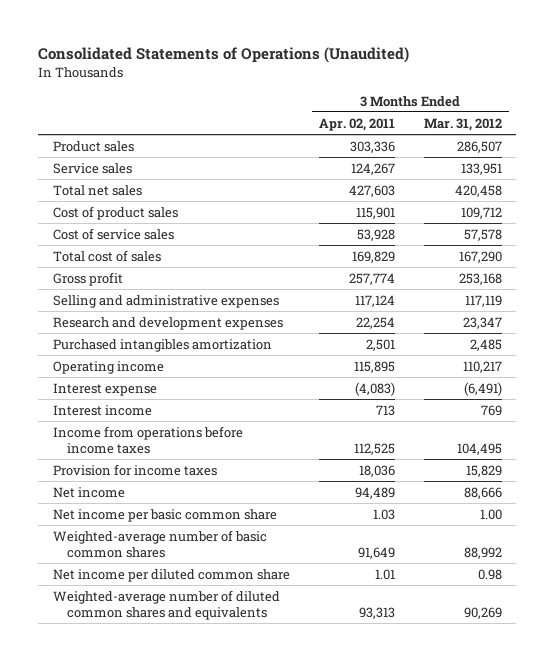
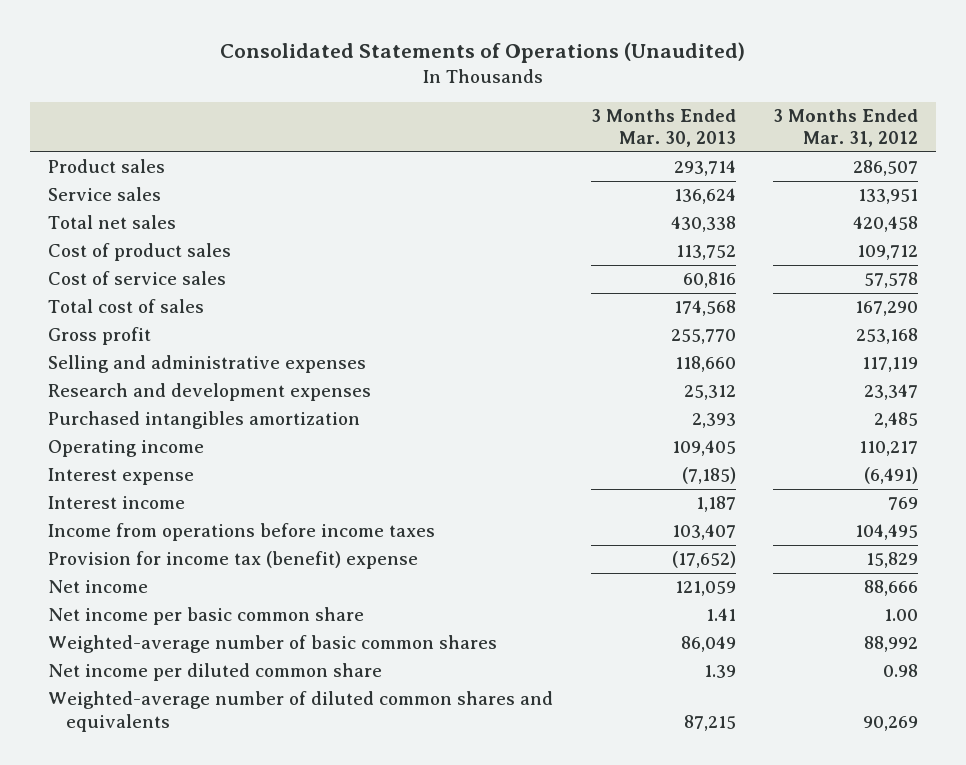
- | 3 Months Ended Apr. 02, 2011 | 3 Months Ended Mar. 31, 2012
+ | 3 Months Ended Mar. 30, 2013 | 3 Months Ended Mar. 31, 2012
- Provision for income taxes | 18,036 | 15,829
+ Provision for income tax (benefit) expense | (17,652) | 15,829

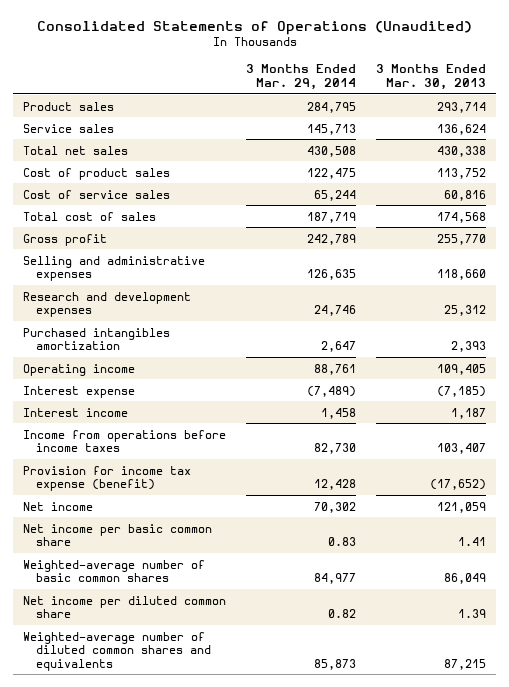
- | 3 Months Ended Mar. 30, 2013 | 3 Months Ended Mar. 31, 2012
+ | 3 Months Ended Mar. 29, 2014 | 3 Months Ended Mar. 30, 2013
- Provision for income tax (benefit) expense | (17,652) | 15,829
+ Provision for income tax expense (benefit) | 12,428 | (17,652)

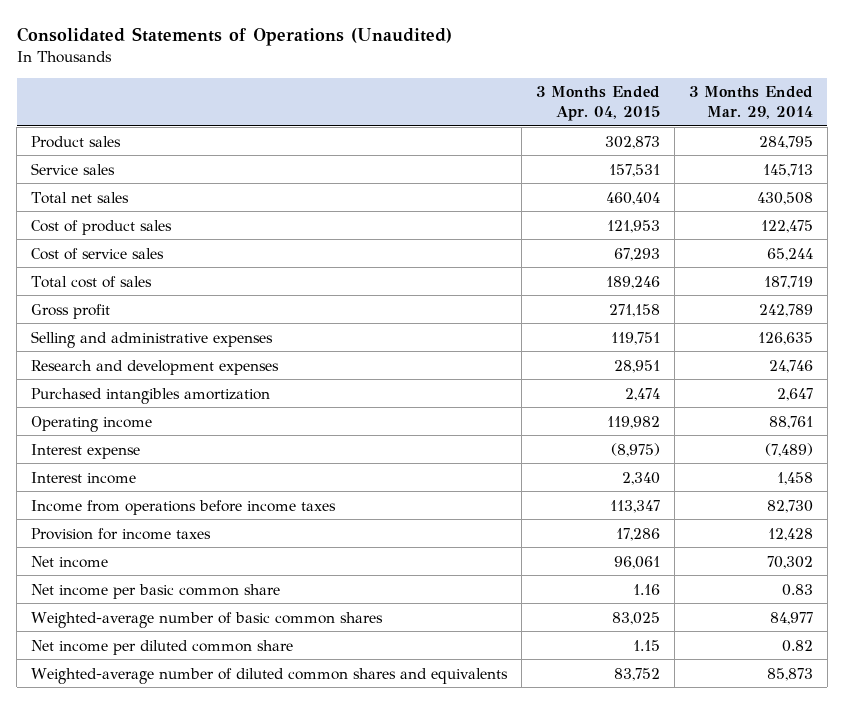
- | 3 Months Ended Mar. 29, 2014 | 3 Months Ended Mar. 30, 2013
+ | 3 Months Ended Apr. 04, 2015 | 3 Months Ended Mar. 29, 2014
- Provision for income tax expense (benefit) | 12,428 | (17,652)
+ Provision for income taxes | 17,286 | 12,428

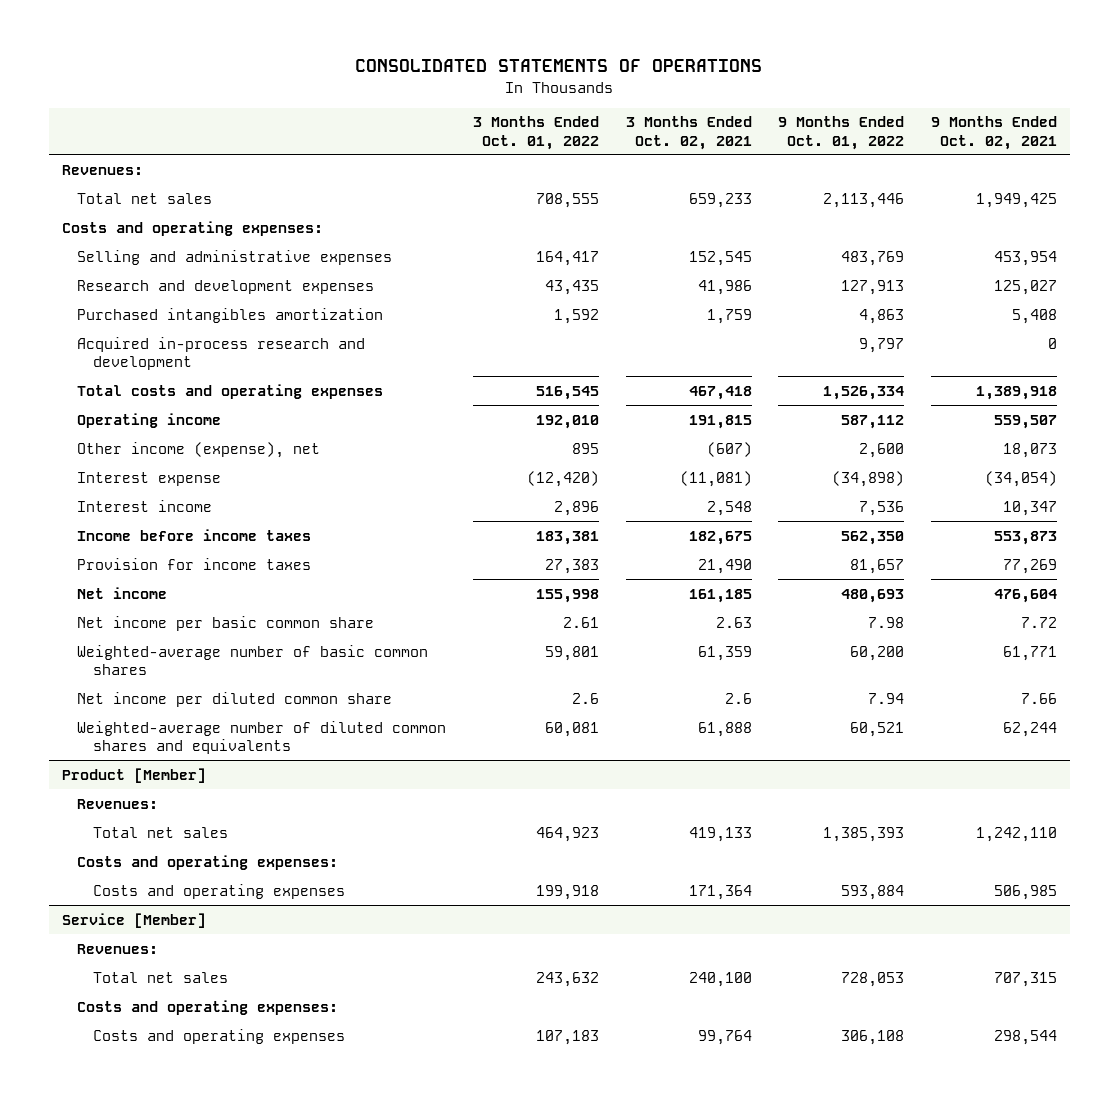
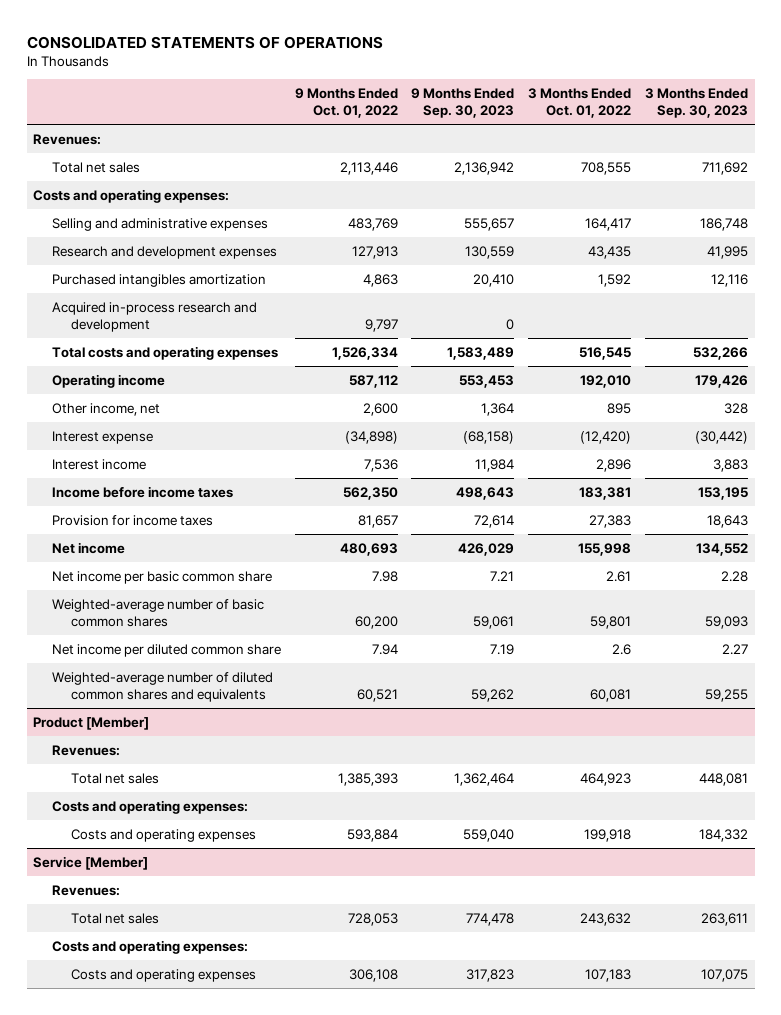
- | 3 Months Ended Oct. 01, 2022 | 3 Months Ended Oct. 02, 2021 | 9 Months Ended Oct. 01, 2022 | 9 Months Ended Oct. 02, 2021
+ | 9 Months Ended Oct. 01, 2022 | 9 Months Ended Sep. 30, 2023 | 3 Months Ended Oct. 01, 2022 | 3 Months Ended Sep. 30, 2023
- Other income (expense), net | 895 | (607) | 2,600 | 18,073
+ Other income, net | 2,600 | 1,364 | 895 | 328

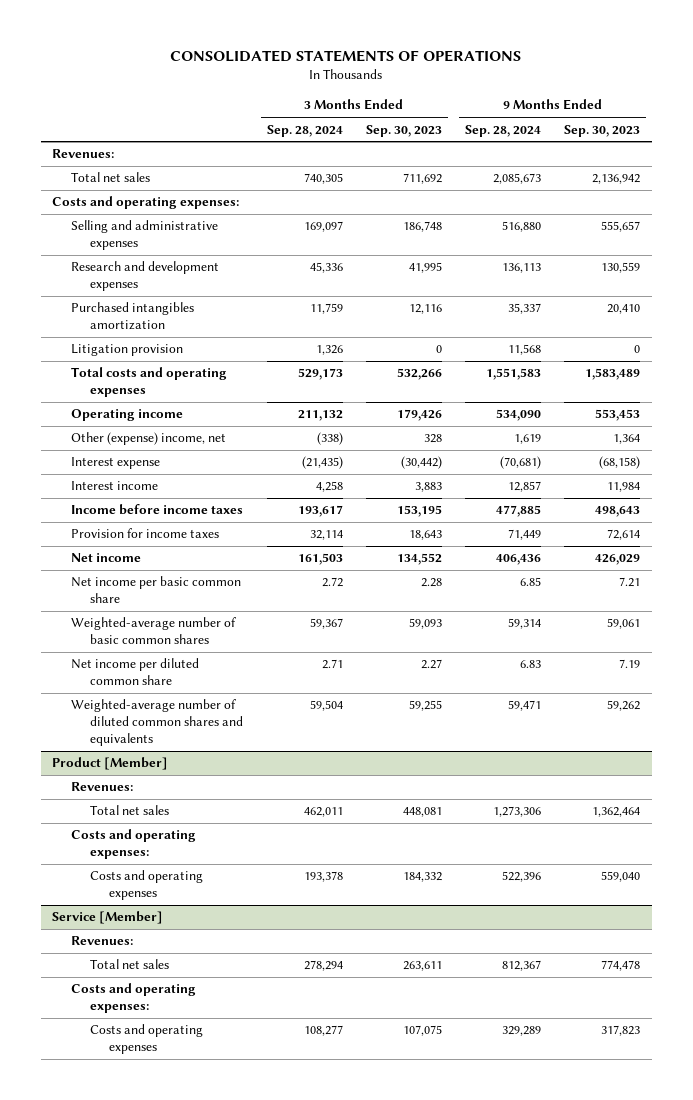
- | 9 Months Ended Oct. 01, 2022 | 9 Months Ended Sep. 30, 2023 | 3 Months Ended Oct. 01, 2022 | 3 Months Ended Sep. 30, 2023
+ | 3 Months Ended Sep. 28, 2024 | 3 Months Ended Sep. 30, 2023 | 9 Months Ended Sep. 28, 2024 | 9 Months Ended Sep. 30, 2023
- Acquired in-process research and development | 9,797 | 0 | |
+ Litigation provision | 1,326 | 0 | 11,568 | 0
- Other income, net | 2,600 | 1,364 | 895 | 328
+ Other (expense) income, net | (338) | 328 | 1,619 | 1,364

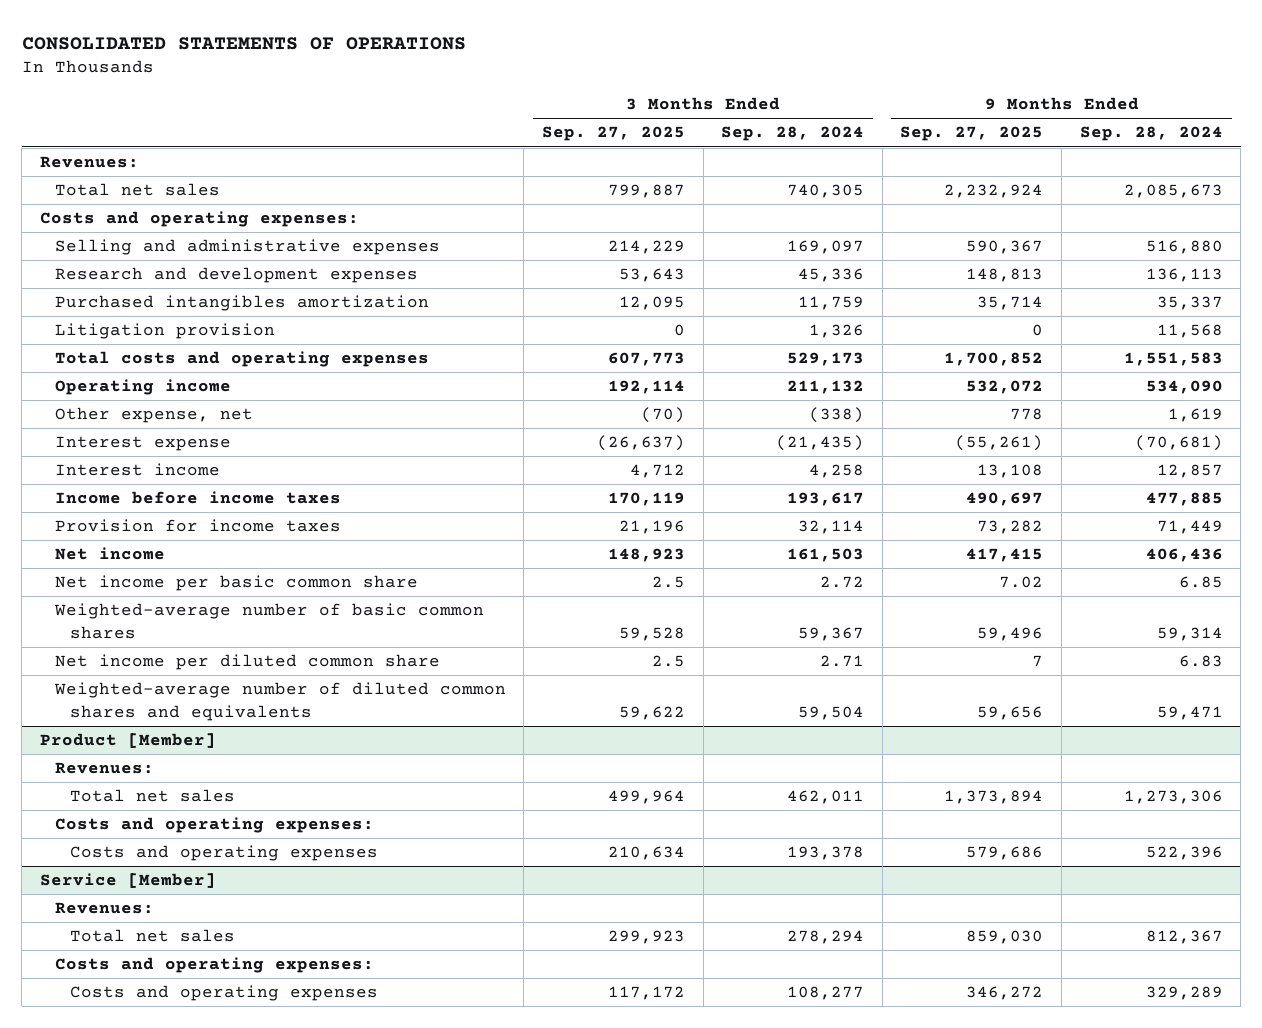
- | 3 Months Ended Sep. 28, 2024 | 3 Months Ended Sep. 30, 2023 | 9 Months Ended Sep. 28, 2024 | 9 Months Ended Sep. 30, 2023
+ | 3 Months Ended Sep. 27, 2025 | 3 Months Ended Sep. 28, 2024 | 9 Months Ended Sep. 27, 2025 | 9 Months Ended Sep. 28, 2024
- Other (expense) income, net | (338) | 328 | 1,619 | 1,364
+ Other expense, net | (70) | (338) | 778 | 1,619

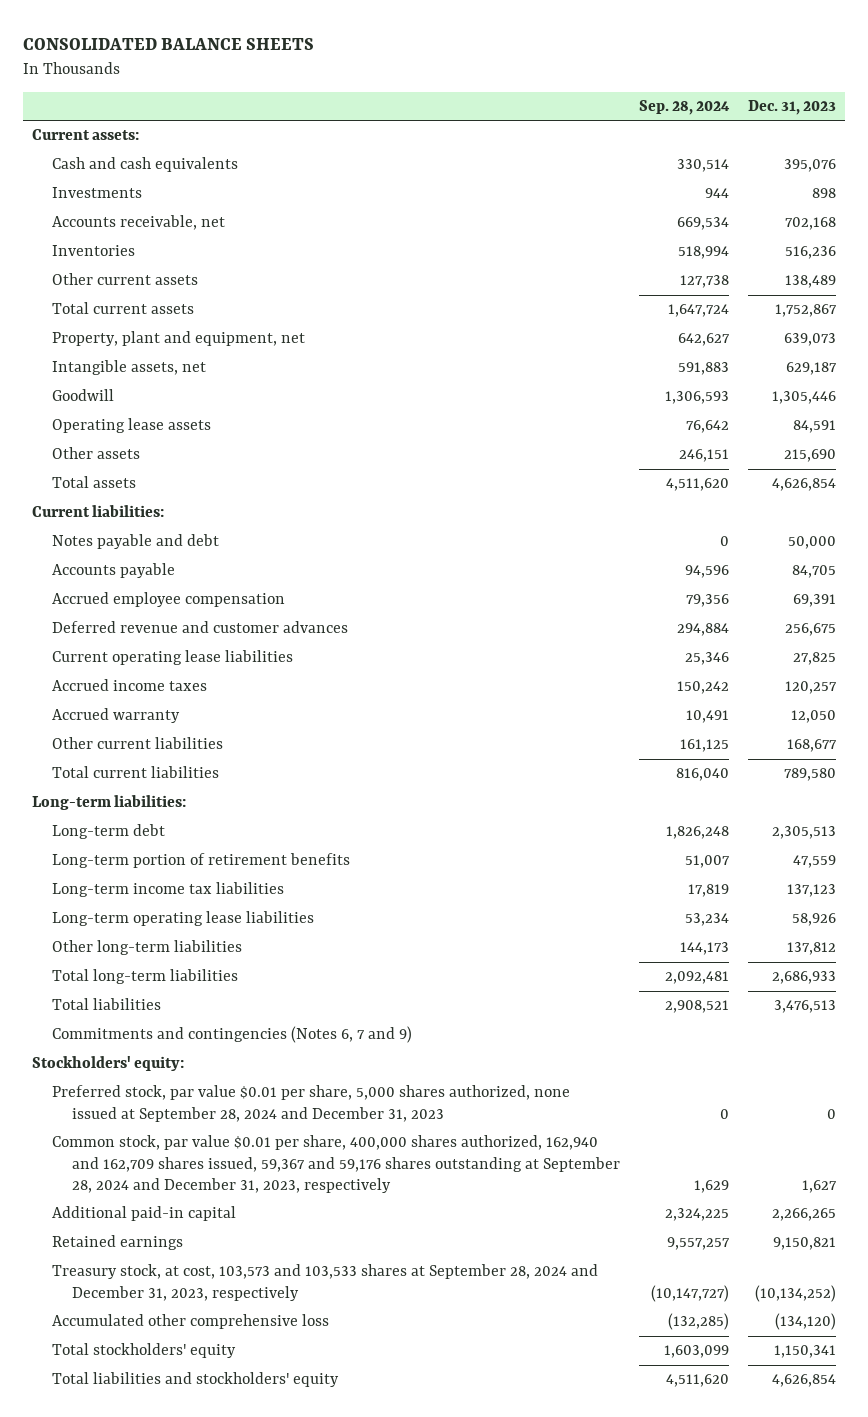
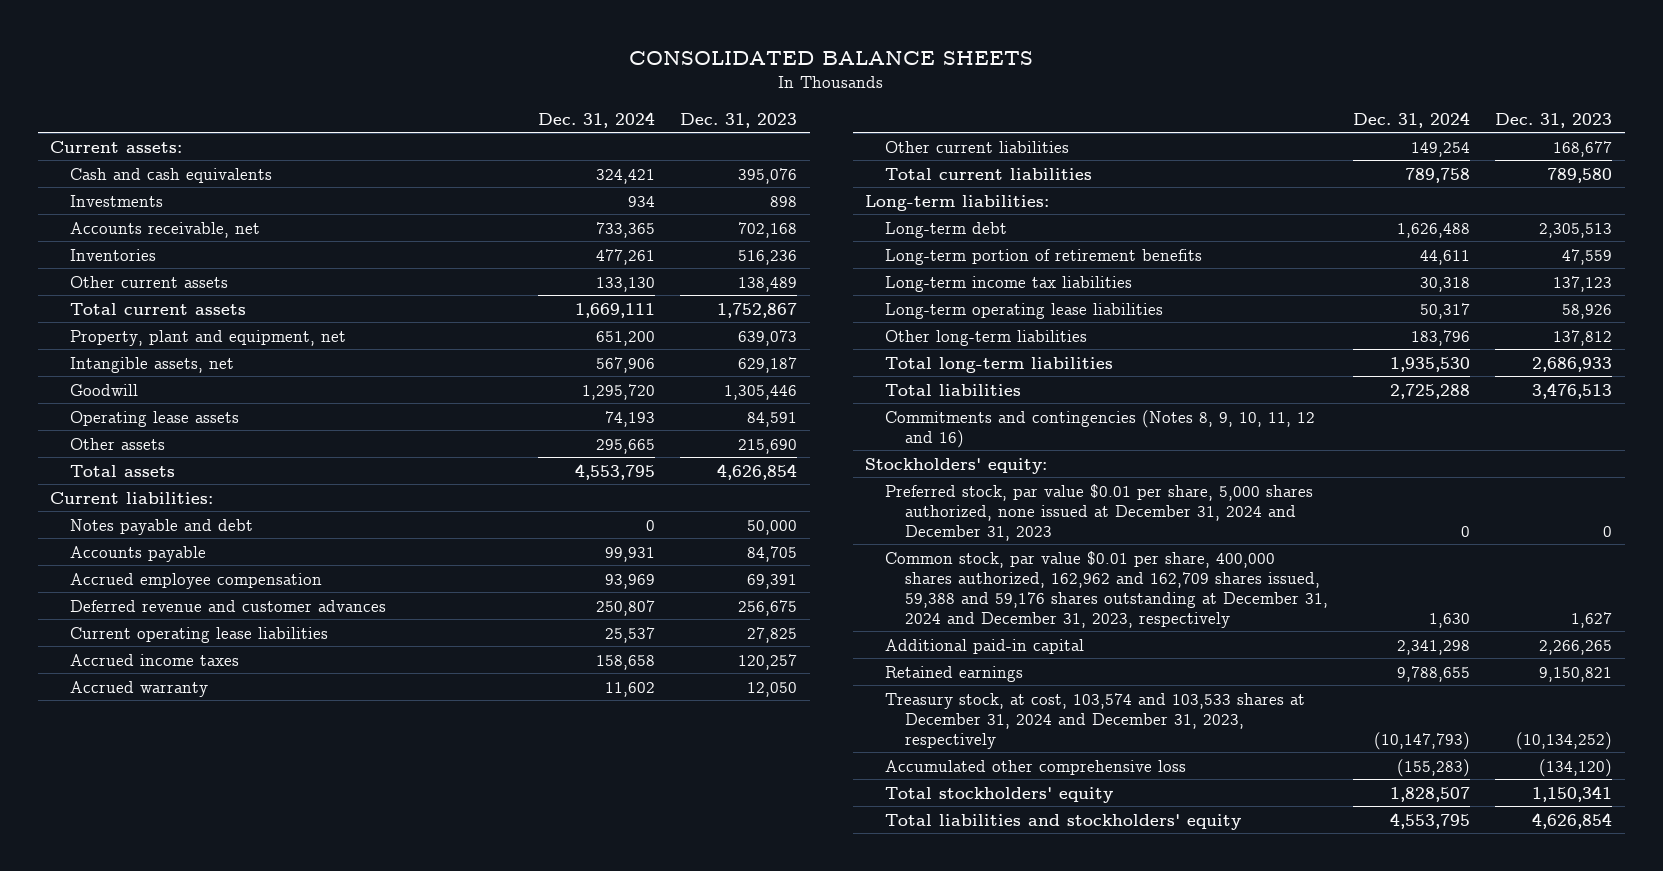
- | Sep. 28, 2024 | Dec. 31, 2023
+ | Dec. 31, 2024 | Dec. 31, 2023
- Commitments and contingencies (Notes 6, 7 and 9)
+ Commitments and contingencies (Notes 8, 9, 10, 11, 12 and 16)
- Preferred stock, par value $0.01 per share, 5,000 shares authorized, none issued at September 28, 2024 and December 31, 2023 | 0 | 0
- Common stock, par value $0.01 per share, 400,000 shares authorized, 162,940 and 162,709 shares issued, 59,367 and 59,176 shares outstanding at September 28, 2024 and December 31, 2023, respectively | 1,629 | 1,627
+ Preferred stock, par value $0.01 per share, 5,000 shares authorized, none issued at December 31, 2024 and December 31, 2023 | 0 | 0
+ Common stock, par value $0.01 per share, 400,000 shares authorized, 162,962 and 162,709 shares issued, 59,388 and 59,176 shares outstanding at December 31, 2024 and December 31, 2023, respectively | 1,630 | 1,627
- Treasury stock, at cost, 103,573 and 103,533 shares at September 28, 2024 and December 31, 2023, respectively | (10,147,727) | (10,134,252)
+ Treasury stock, at cost, 103,574 and 103,533 shares at December 31, 2024 and December 31, 2023, respectively | (10,147,793) | (10,134,252)

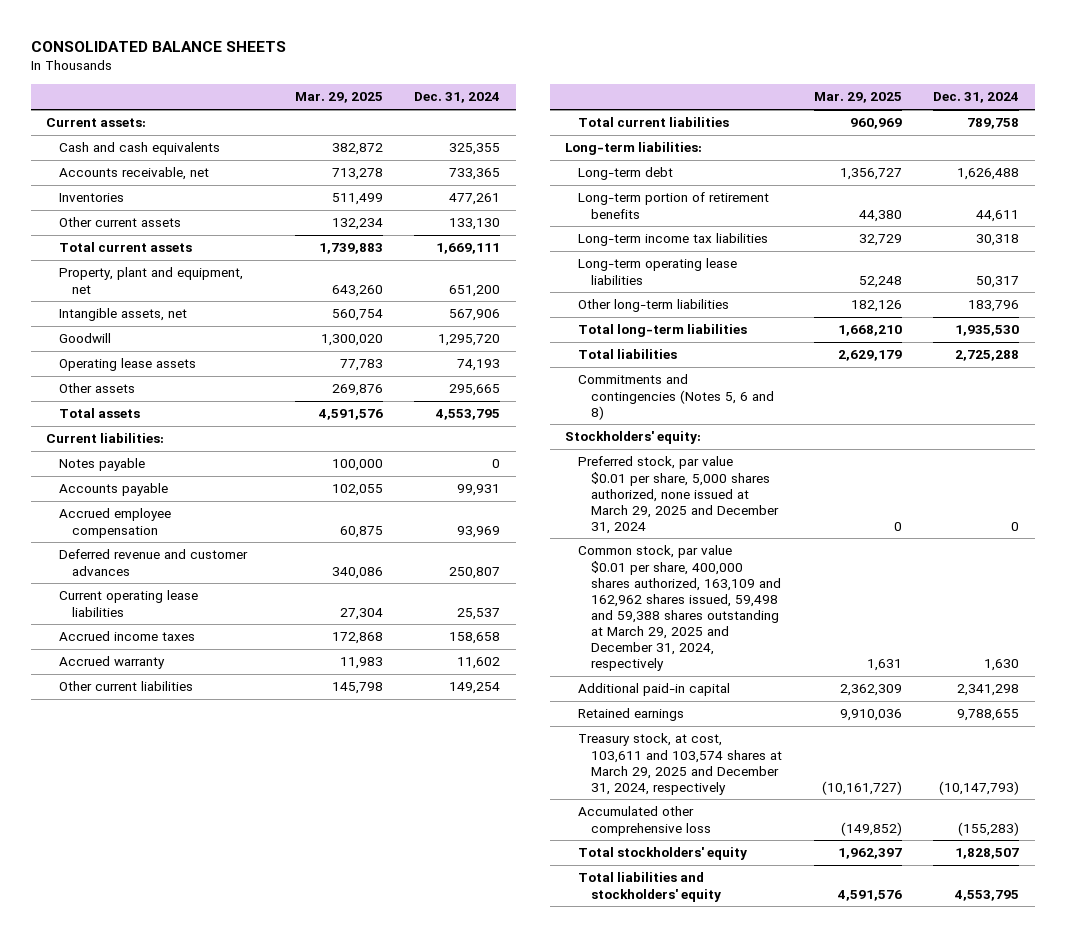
- | Dec. 31, 2024 | Dec. 31, 2023
+ | Mar. 29, 2025 | Dec. 31, 2024
- Cash and cash equivalents | 324,421 | 395,076
- Investments | 934 | 898
+ Cash and cash equivalents | 382,872 | 325,355
- Notes payable and debt | 0 | 50,000
+ Notes payable | 100,000 | 0
- Commitments and contingencies (Notes 8, 9, 10, 11, 12 and 16)
+ Commitments and contingencies (Notes 5, 6 and 8)
- Preferred stock, par value $0.01 per share, 5,000 shares authorized, none issued at December 31, 2024 and December 31, 2023 | 0 | 0
- Common stock, par value $0.01 per share, 400,000 shares authorized, 162,962 and 162,709 shares issued, 59,388 and 59,176 shares outstanding at December 31, 2024 and December 31, 2023, respectively | 1,630 | 1,627
+ Preferred stock, par value $0.01 per share, 5,000 shares authorized, none issued at March 29, 2025 and December 31, 2024 | 0 | 0
+ Common stock, par value $0.01 per share, 400,000 shares authorized, 163,109 and 162,962 shares issued, 59,498 and 59,388 shares outstanding at March 29, 2025 and December 31, 2024, respectively | 1,631 | 1,630
- Treasury stock, at cost, 103,574 and 103,533 shares at December 31, 2024 and December 31, 2023, respectively | (10,147,793) | (10,134,252)
+ Treasury stock, at cost, 103,611 and 103,574 shares at March 29, 2025 and December 31, 2024, respectively | (10,161,727) | (10,147,793)

